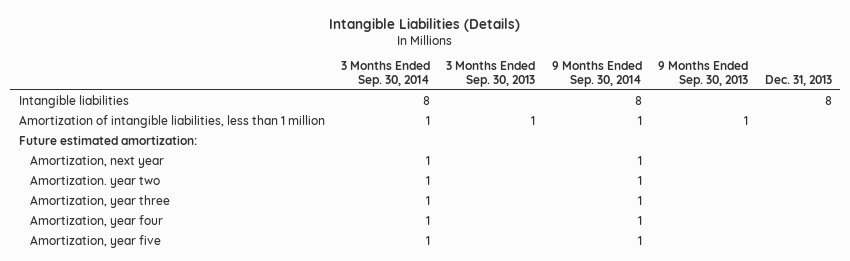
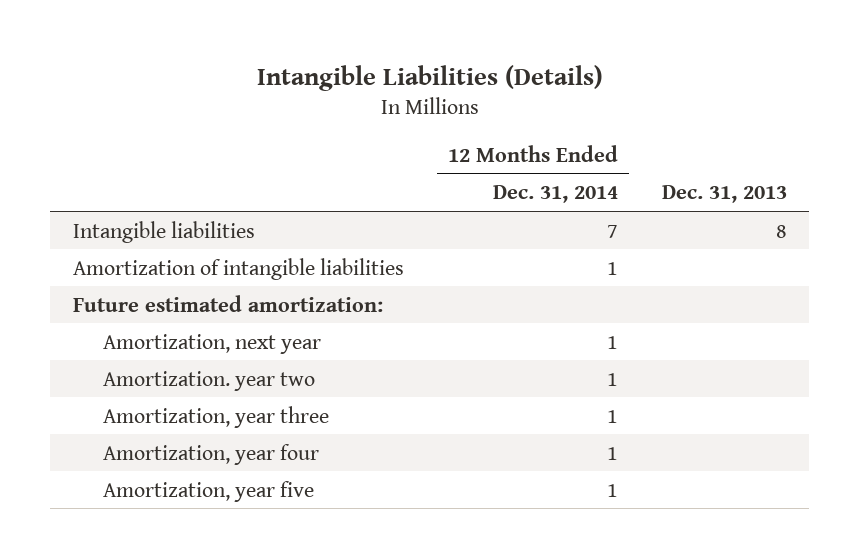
- | 3 Months Ended Sep. 30, 2014 | 3 Months Ended Sep. 30, 2013 | 9 Months Ended Sep. 30, 2014 | 9 Months Ended Sep. 30, 2013 | Dec. 31, 2013
+ | 12 Months Ended Dec. 31, 2014 | Dec. 31, 2013
- Amortization of intangible liabilities, less than 1 million | 1 | 1 | 1 | 1 |
+ Amortization of intangible liabilities | 1 |

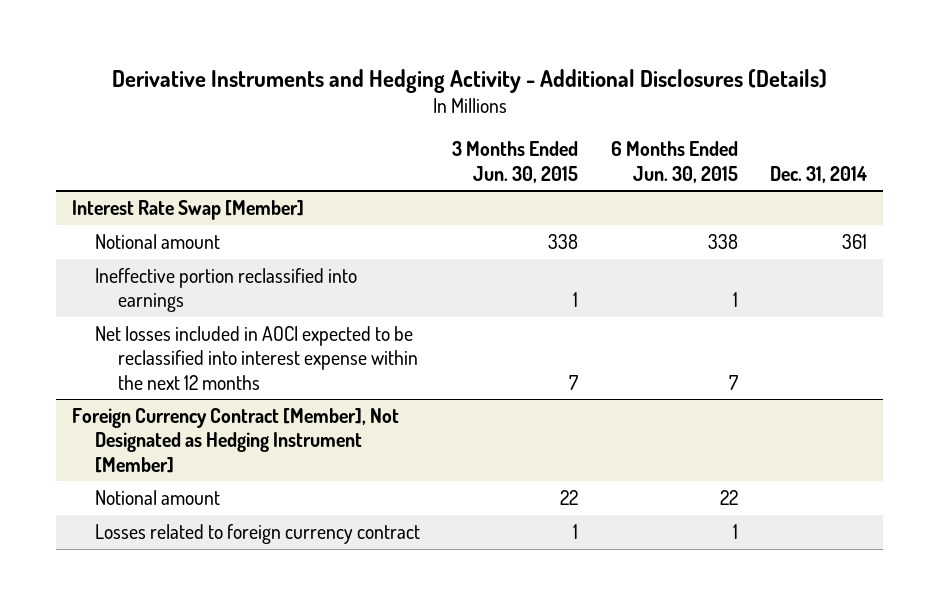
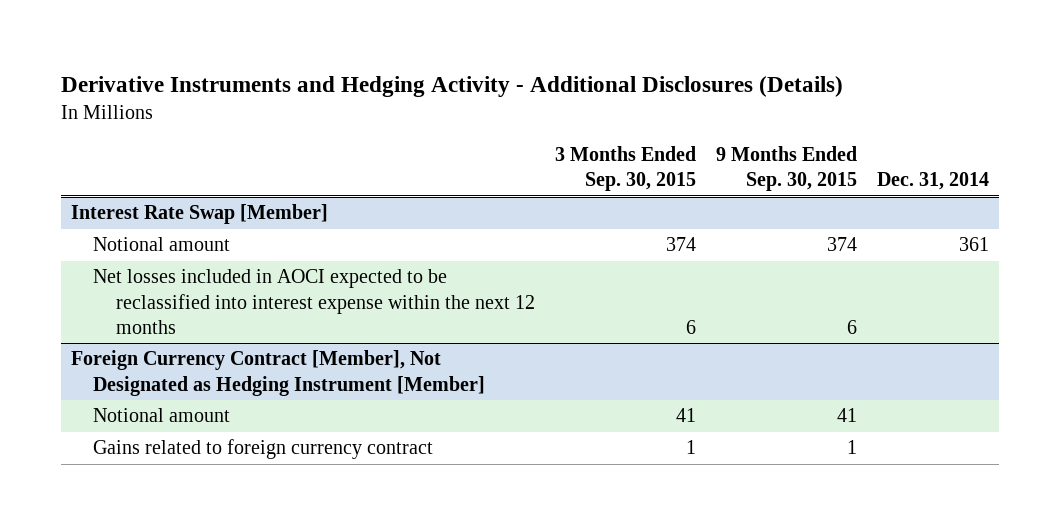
- | 3 Months Ended Jun. 30, 2015 | 6 Months Ended Jun. 30, 2015 | Dec. 31, 2014
+ | 3 Months Ended Sep. 30, 2015 | 9 Months Ended Sep. 30, 2015 | Dec. 31, 2014
@ Interest Rate Swap [Member]
- Ineffective portion reclassified into earnings | 1 | 1 |
@ Foreign Currency Contract [Member], Not Designated as Hedging Instrument [Member]
- Losses related to foreign currency contract | 1 | 1 |
+ Gains related to foreign currency contract | 1 | 1 |

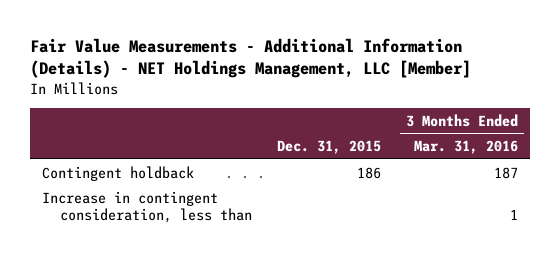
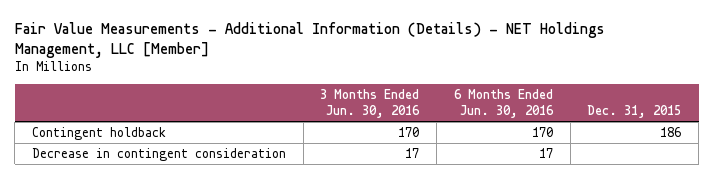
- | Dec. 31, 2015 | 3 Months Ended Mar. 31, 2016
+ | 3 Months Ended Jun. 30, 2016 | 6 Months Ended Jun. 30, 2016 | Dec. 31, 2015
- Increase in contingent consideration, less than | | 1
+ Decrease in contingent consideration | 17 | 17 |

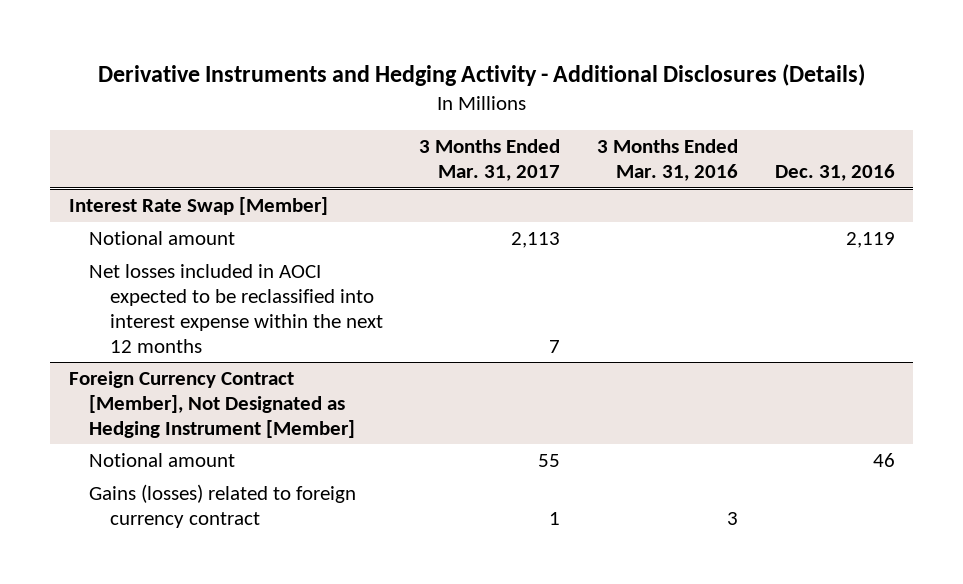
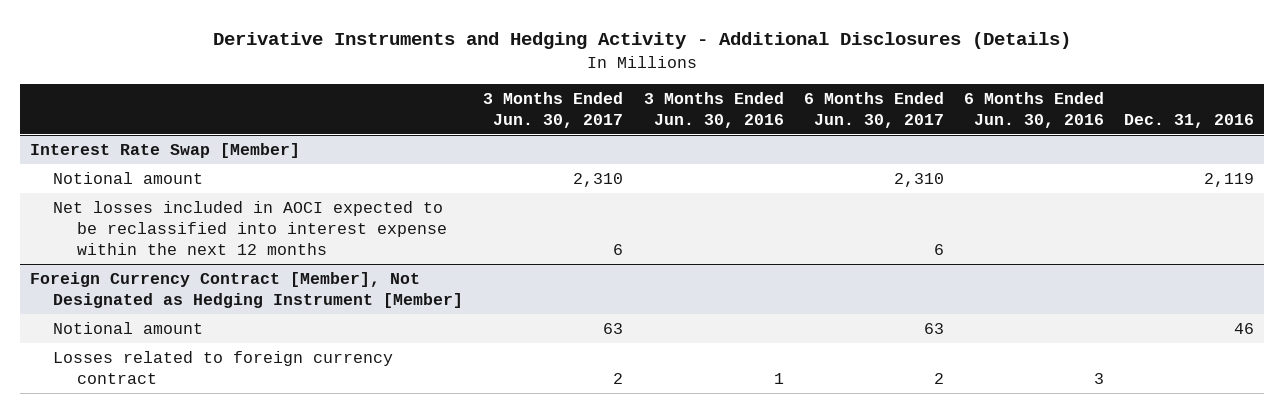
- | 3 Months Ended Mar. 31, 2017 | 3 Months Ended Mar. 31, 2016 | Dec. 31, 2016
+ | 3 Months Ended Jun. 30, 2017 | 3 Months Ended Jun. 30, 2016 | 6 Months Ended Jun. 30, 2017 | 6 Months Ended Jun. 30, 2016 | Dec. 31, 2016
@ Foreign Currency Contract [Member], Not Designated as Hedging Instrument [Member]
- Gains (losses) related to foreign currency contract | 1 | 3 |
+ Losses related to foreign currency contract | 2 | 1 | 2 | 3 |

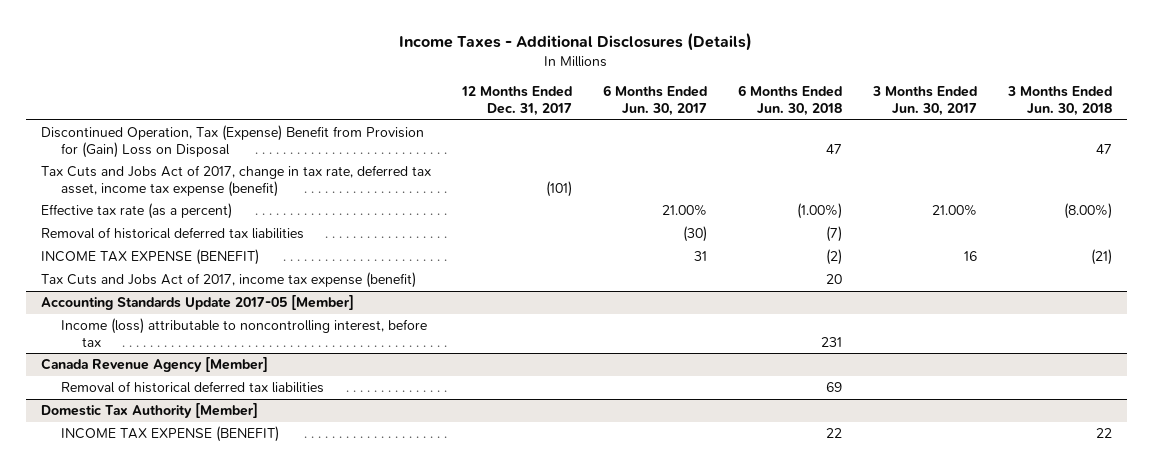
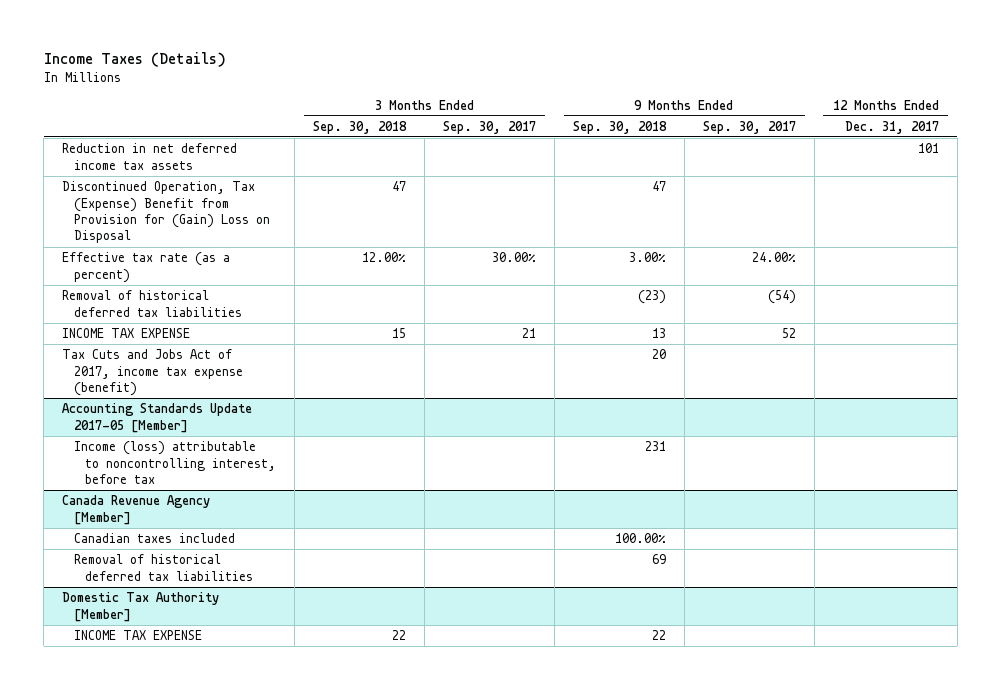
- Income Taxes - Additional Disclosures (Details)
+ Income Taxes (Details)
- | 12 Months Ended Dec. 31, 2017 | 6 Months Ended Jun. 30, 2017 | 6 Months Ended Jun. 30, 2018 | 3 Months Ended Jun. 30, 2017 | 3 Months Ended Jun. 30, 2018
+ | 3 Months Ended Sep. 30, 2018 | 3 Months Ended Sep. 30, 2017 | 9 Months Ended Sep. 30, 2018 | 9 Months Ended Sep. 30, 2017 | 12 Months Ended Dec. 31, 2017
+ Reduction in net deferred income tax assets | | | | | 101
- Tax Cuts and Jobs Act of 2017, change in tax rate, deferred tax asset, income tax expense (benefit) | (101) | | | |
- INCOME TAX EXPENSE (BENEFIT) | | 31 | (2) | 16 | (21)
+ INCOME TAX EXPENSE | 15 | 21 | 13 | 52 |
@ Canada Revenue Agency [Member]
+ Canadian taxes included | | | 100.00% | |
@ Domestic Tax Authority [Member]
- INCOME TAX EXPENSE (BENEFIT) | | | 22 | | 22
+ INCOME TAX EXPENSE | 22 | | 22 | |

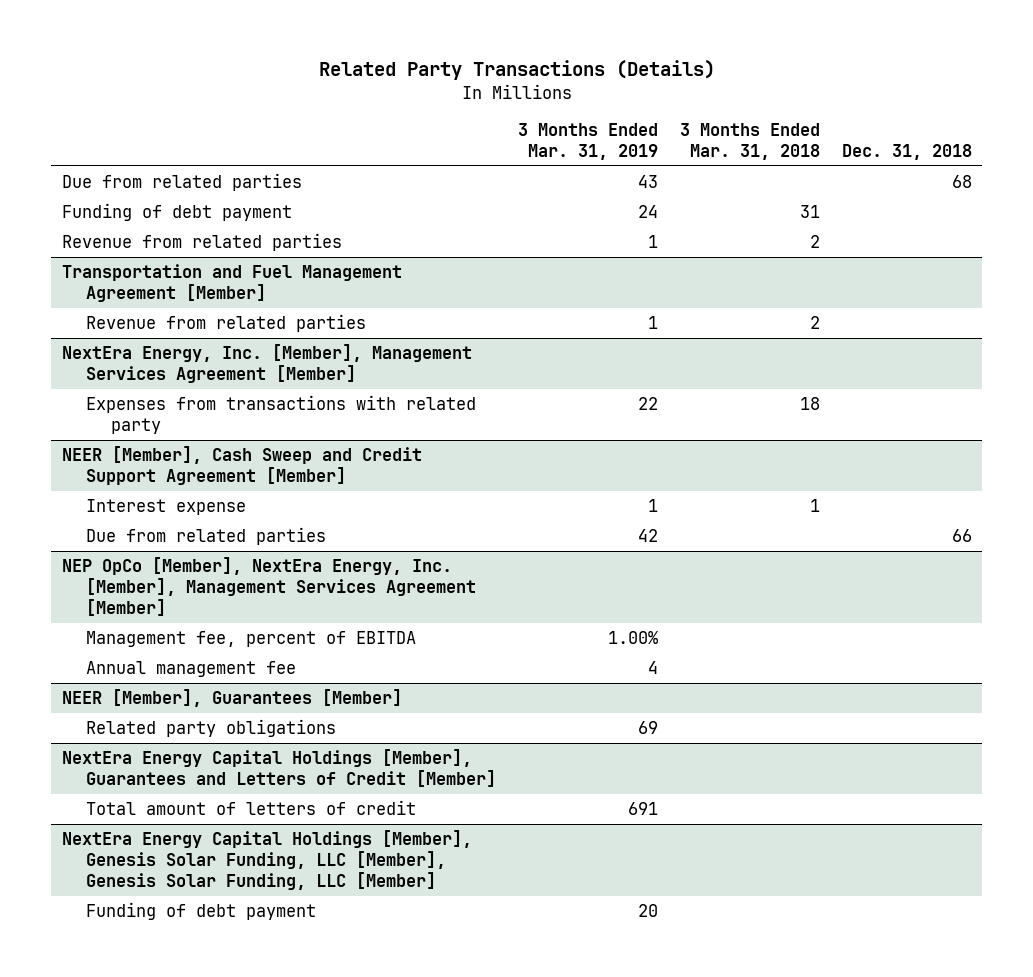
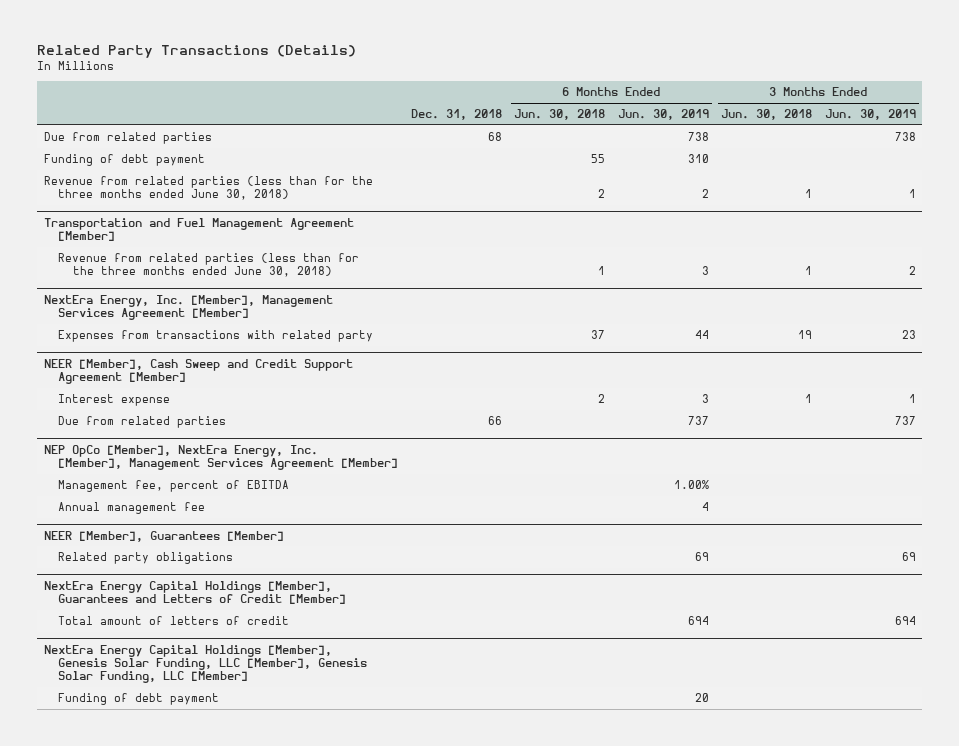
- | 3 Months Ended Mar. 31, 2019 | 3 Months Ended Mar. 31, 2018 | Dec. 31, 2018
+ | Dec. 31, 2018 | 6 Months Ended Jun. 30, 2018 | 6 Months Ended Jun. 30, 2019 | 3 Months Ended Jun. 30, 2018 | 3 Months Ended Jun. 30, 2019
- Revenue from related parties | 1 | 2 |
+ Revenue from related parties (less than for the three months ended June 30, 2018) | | 2 | 2 | 1 | 1
@ Transportation and Fuel Management Agreement [Member]
- Revenue from related parties | 1 | 2 |
+ Revenue from related parties (less than for the three months ended June 30, 2018) | | 1 | 3 | 1 | 2

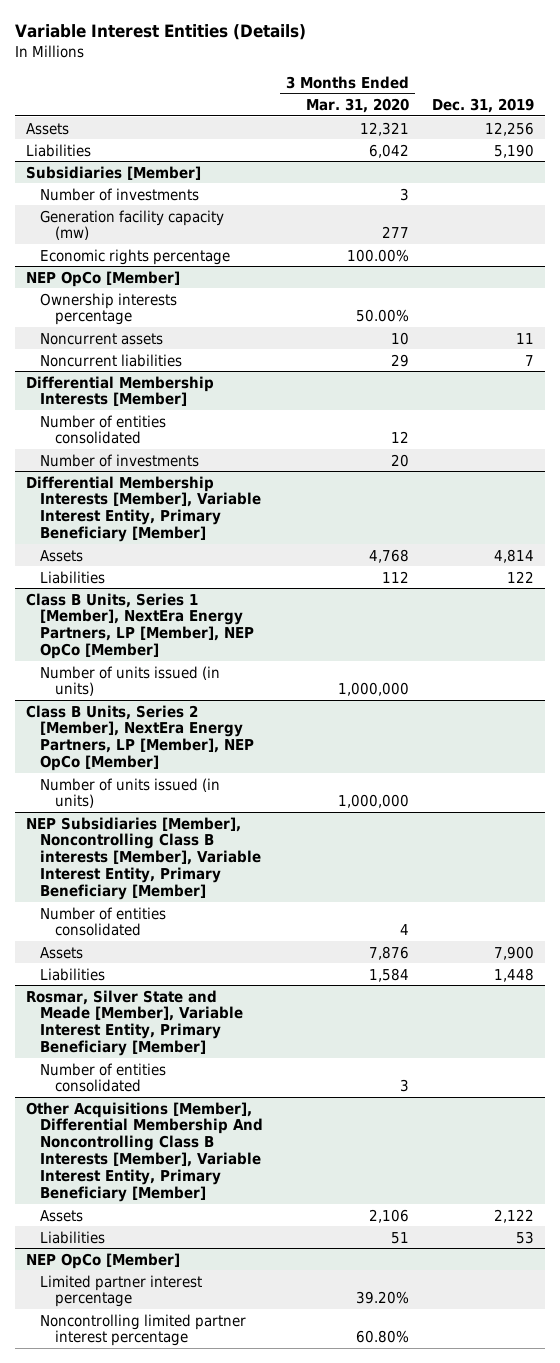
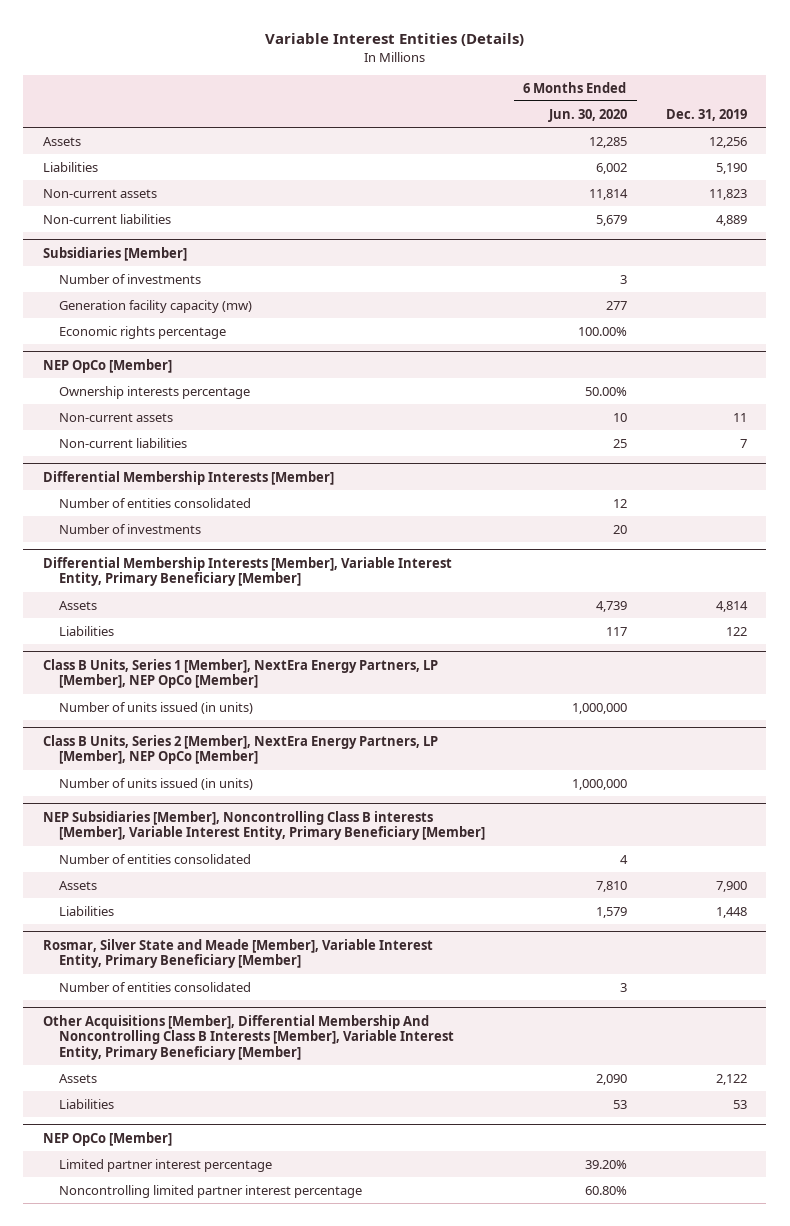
- | 3 Months Ended Mar. 31, 2020 | Dec. 31, 2019
+ | 6 Months Ended Jun. 30, 2020 | Dec. 31, 2019
+ Non-current assets | 11,814 | 11,823
+ Non-current liabilities | 5,679 | 4,889
@ NEP OpCo [Member]
- Noncurrent assets | 10 | 11
- Noncurrent liabilities | 29 | 7
+ Non-current assets | 10 | 11
+ Non-current liabilities | 25 | 7

